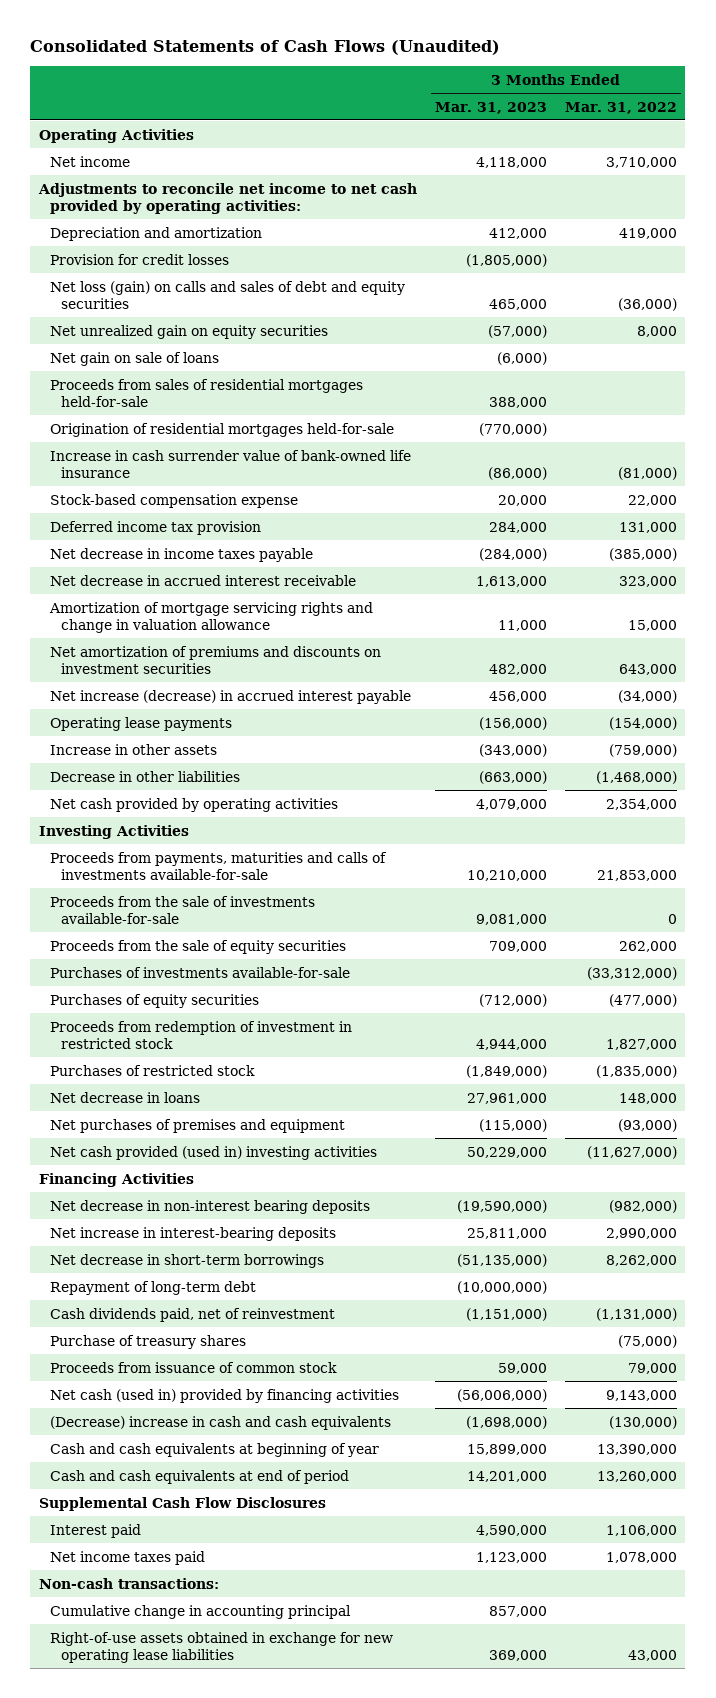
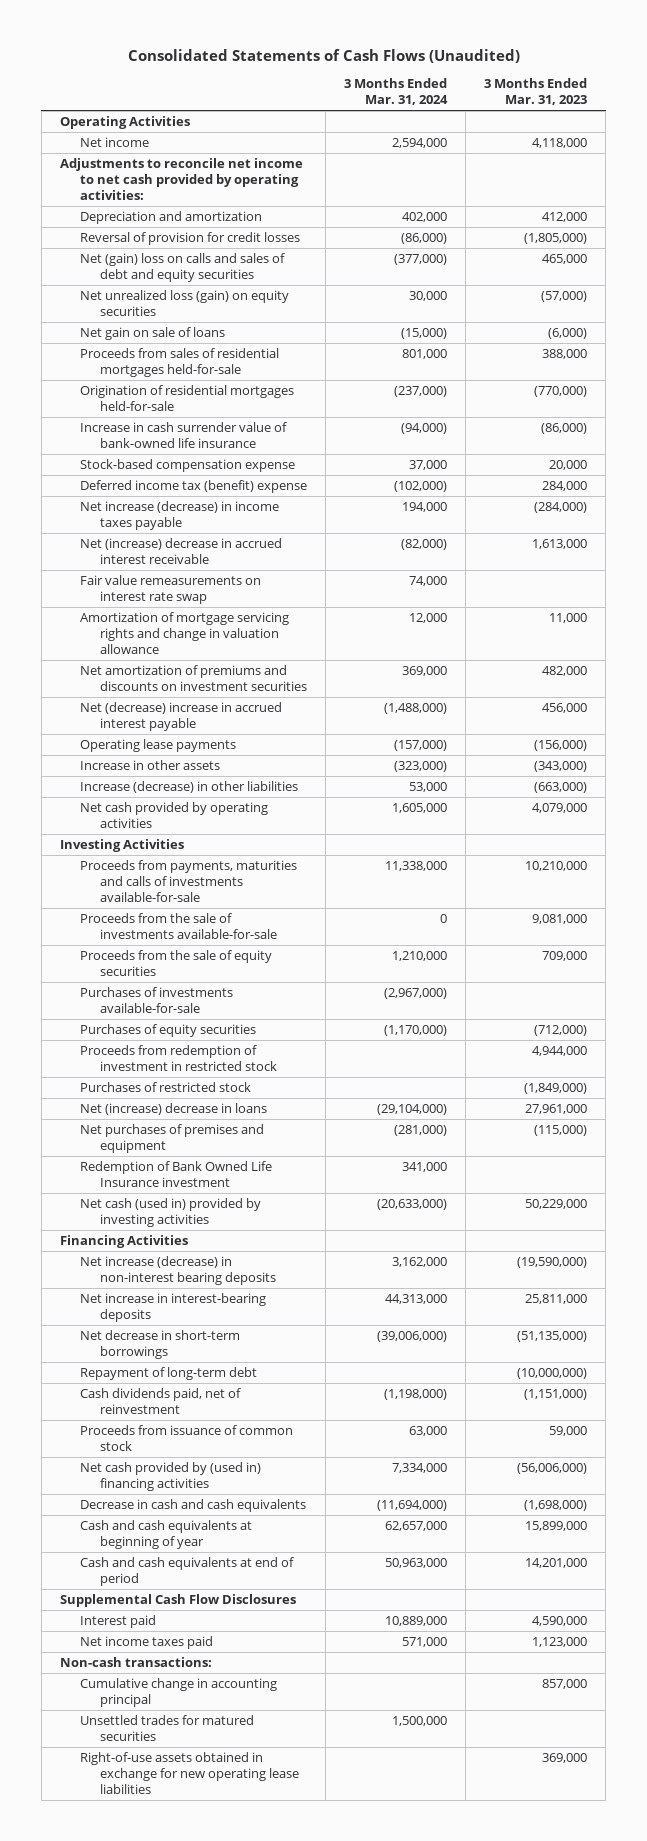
- | 3 Months Ended Mar. 31, 2023 | 3 Months Ended Mar. 31, 2022
+ | 3 Months Ended Mar. 31, 2024 | 3 Months Ended Mar. 31, 2023
- Provision for credit losses | (1,805,000) |
- Net loss (gain) on calls and sales of debt and equity securities | 465,000 | (36,000)
- Net unrealized gain on equity securities | (57,000) | 8,000
+ Reversal of provision for credit losses | (86,000) | (1,805,000)
+ Net (gain) loss on calls and sales of debt and equity securities | (377,000) | 465,000
+ Net unrealized loss (gain) on equity securities | 30,000 | (57,000)
- Deferred income tax provision | 284,000 | 131,000
- Net decrease in income taxes payable | (284,000) | (385,000)
- Net decrease in accrued interest receivable | 1,613,000 | 323,000
+ Deferred income tax (benefit) expense | (102,000) | 284,000
+ Net increase (decrease) in income taxes payable | 194,000 | (284,000)
+ Net (increase) decrease in accrued interest receivable | (82,000) | 1,613,000
+ Fair value remeasurements on interest rate swap | 74,000 |
- Net increase (decrease) in accrued interest payable | 456,000 | (34,000)
+ Net (decrease) increase in accrued interest payable | (1,488,000) | 456,000
- Decrease in other liabilities | (663,000) | (1,468,000)
+ Increase (decrease) in other liabilities | 53,000 | (663,000)
- Net decrease in loans | 27,961,000 | 148,000
+ Net (increase) decrease in loans | (29,104,000) | 27,961,000
- Net cash provided (used in) investing activities | 50,229,000 | (11,627,000)
+ Redemption of Bank Owned Life Insurance investment | 341,000 |
+ Net cash (used in) provided by investing activities | (20,633,000) | 50,229,000
- Net decrease in non-interest bearing deposits | (19,590,000) | (982,000)
+ Net increase (decrease) in non-interest bearing deposits | 3,162,000 | (19,590,000)
- Purchase of treasury shares | | (75,000)
- Net cash (used in) provided by financing activities | (56,006,000) | 9,143,000
- (Decrease) increase in cash and cash equivalents | (1,698,000) | (130,000)
+ Net cash provided by (used in) financing activities | 7,334,000 | (56,006,000)
+ Decrease in cash and cash equivalents | (11,694,000) | (1,698,000)
+ Unsettled trades for matured securities | 1,500,000 |

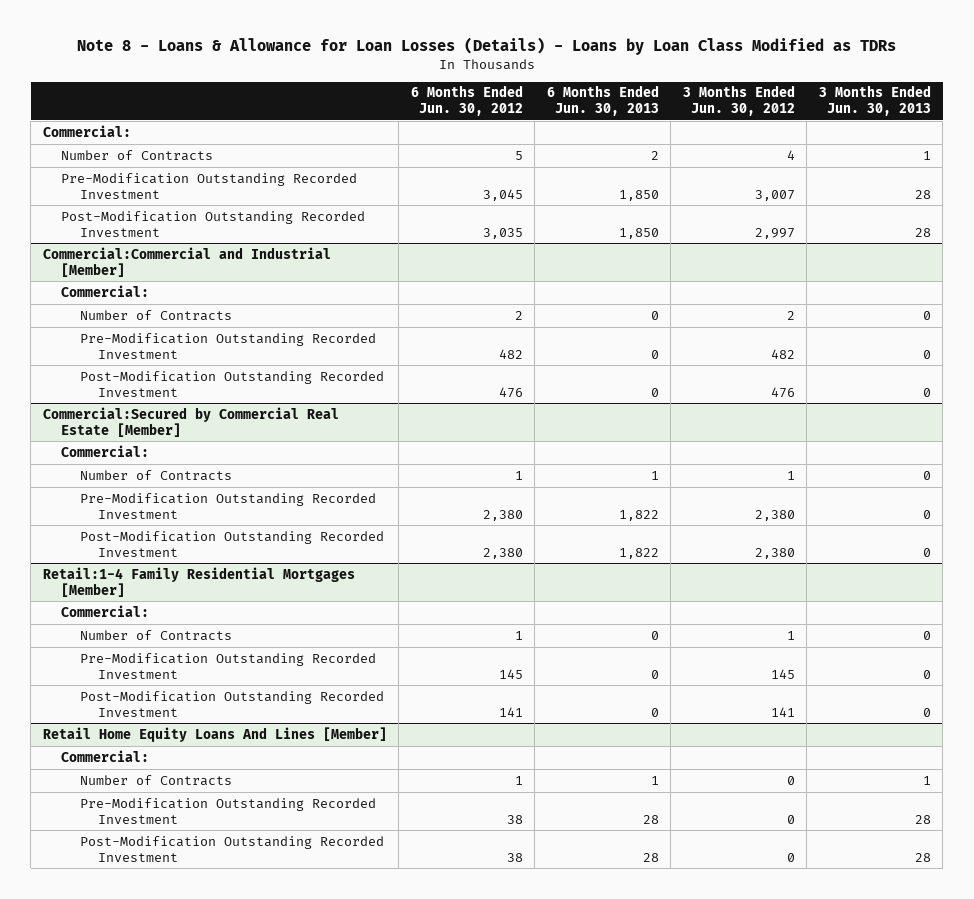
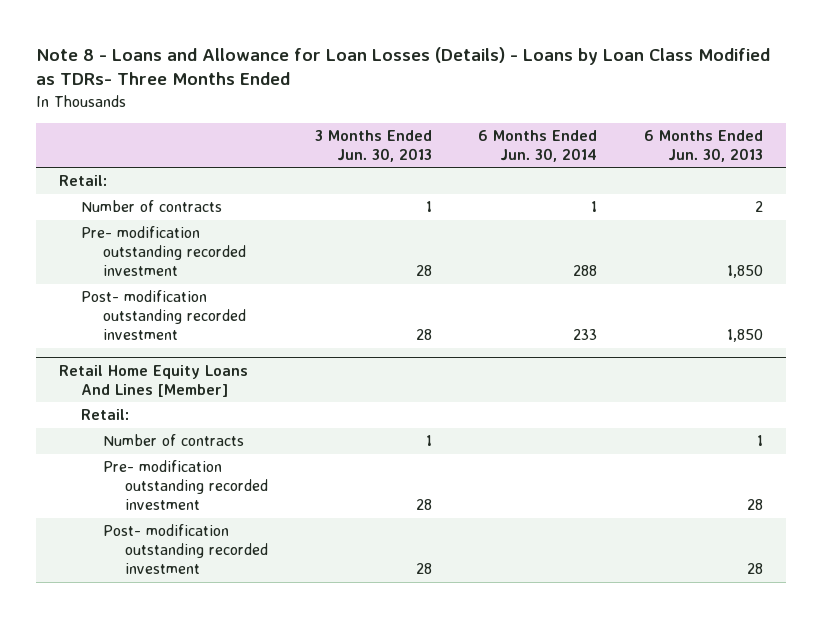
- Note 8 - Loans & Allowance for Loan Losses (Details) - Loans by Loan Class Modified as TDRs
+ Note 8 - Loans and Allowance for Loan Losses (Details) - Loans by Loan Class Modified as TDRs- Three Months Ended
- | 6 Months Ended Jun. 30, 2012 | 6 Months Ended Jun. 30, 2013 | 3 Months Ended Jun. 30, 2012 | 3 Months Ended Jun. 30, 2013
+ | 3 Months Ended Jun. 30, 2013 | 6 Months Ended Jun. 30, 2014 | 6 Months Ended Jun. 30, 2013
- Commercial:
- Number of Contracts | 5 | 2 | 4 | 1
- Pre-Modification Outstanding Recorded Investment | 3,045 | 1,850 | 3,007 | 28
- Post-Modification Outstanding Recorded Investment | 3,035 | 1,850 | 2,997 | 28
- Commercial:Commercial and Industrial [Member]
- Commercial:
- Number of Contracts | 2 | 0 | 2 | 0
- Pre-Modification Outstanding Recorded Investment | 482 | 0 | 482 | 0
- Post-Modification Outstanding Recorded Investment | 476 | 0 | 476 | 0
- Commercial:Secured by Commercial Real Estate [Member]
- Commercial:
- Number of Contracts | 1 | 1 | 1 | 0
- Pre-Modification Outstanding Recorded Investment | 2,380 | 1,822 | 2,380 | 0
- Post-Modification Outstanding Recorded Investment | 2,380 | 1,822 | 2,380 | 0
- Retail:1-4 Family Residential Mortgages [Member]
- Commercial:
- Number of Contracts | 1 | 0 | 1 | 0
- Pre-Modification Outstanding Recorded Investment | 145 | 0 | 145 | 0
- Post-Modification Outstanding Recorded Investment | 141 | 0 | 141 | 0
+ Retail:
+ Number of contracts | 1 | 1 | 2
+ Pre- modification outstanding recorded investment | 28 | 288 | 1,850
+ Post- modification outstanding recorded investment | 28 | 233 | 1,850
@ Retail Home Equity Loans And Lines [Member]
- Commercial:
- Number of Contracts | 1 | 1 | 0 | 1
- Pre-Modification Outstanding Recorded Investment | 38 | 28 | 0 | 28
- Post-Modification Outstanding Recorded Investment | 38 | 28 | 0 | 28
+ Retail:
+ Number of contracts | 1 | | 1
+ Pre- modification outstanding recorded investment | 28 | | 28
+ Post- modification outstanding recorded investment | 28 | | 28

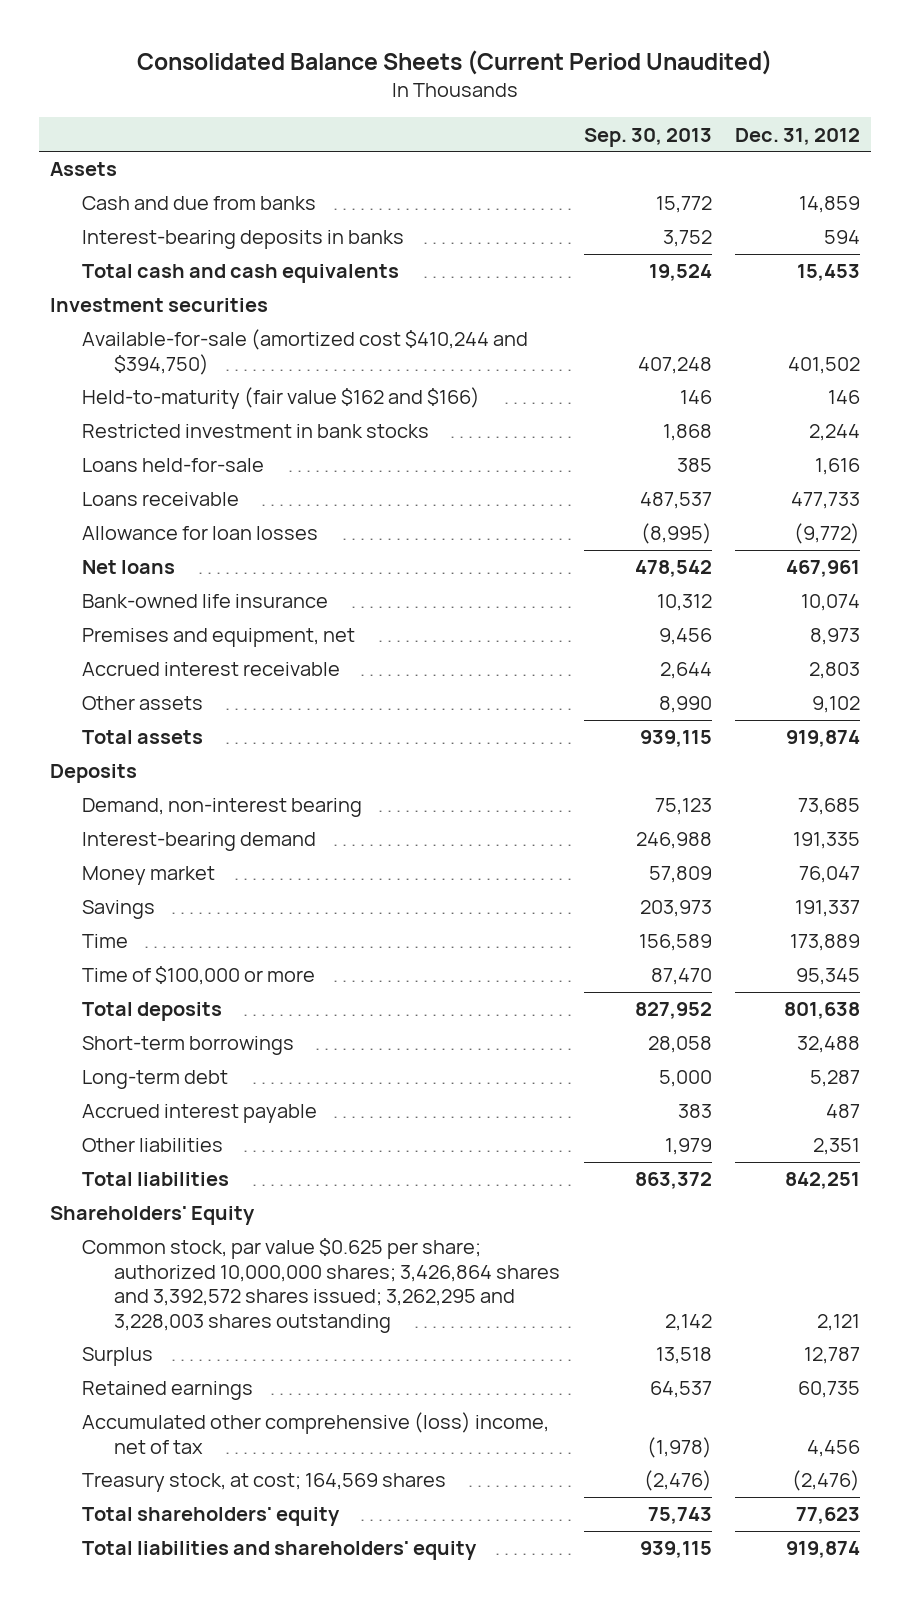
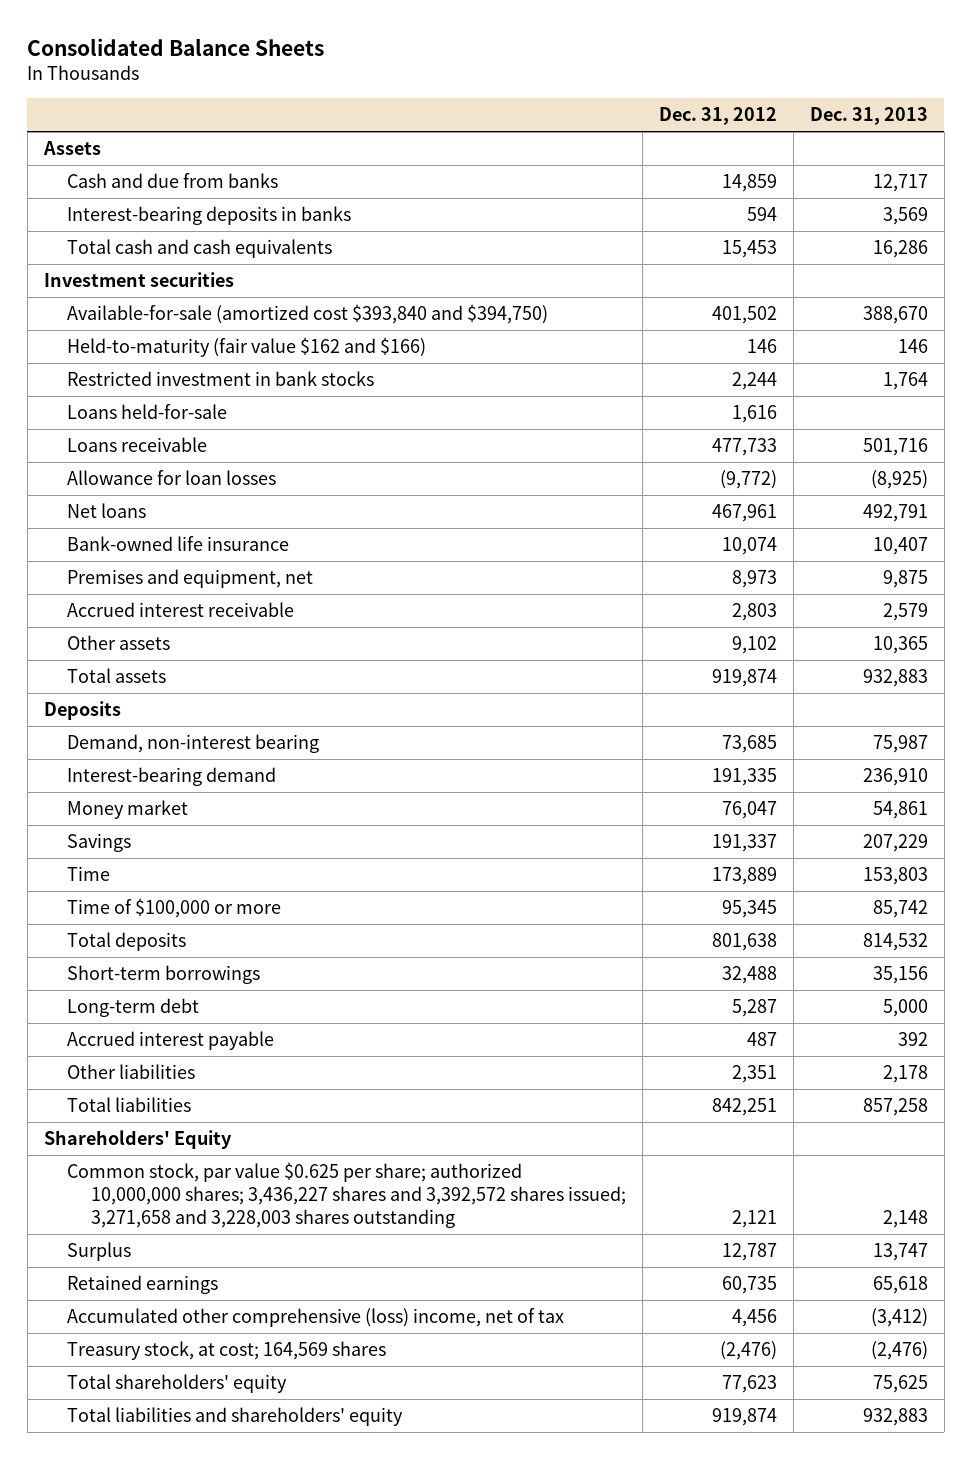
- Consolidated Balance Sheets (Current Period Unaudited)
+ Consolidated Balance Sheets
- | Sep. 30, 2013 | Dec. 31, 2012
+ | Dec. 31, 2012 | Dec. 31, 2013
- Available-for-sale (amortized cost $410,244 and $394,750) | 407,248 | 401,502
+ Available-for-sale (amortized cost $393,840 and $394,750) | 401,502 | 388,670
- Common stock, par value $0.625 per share; authorized 10,000,000 shares; 3,426,864 shares and 3,392,572 shares issued; 3,262,295 and 3,228,003 shares outstanding | 2,142 | 2,121
+ Common stock, par value $0.625 per share; authorized 10,000,000 shares; 3,436,227 shares and 3,392,572 shares issued; 3,271,658 and 3,228,003 shares outstanding | 2,121 | 2,148

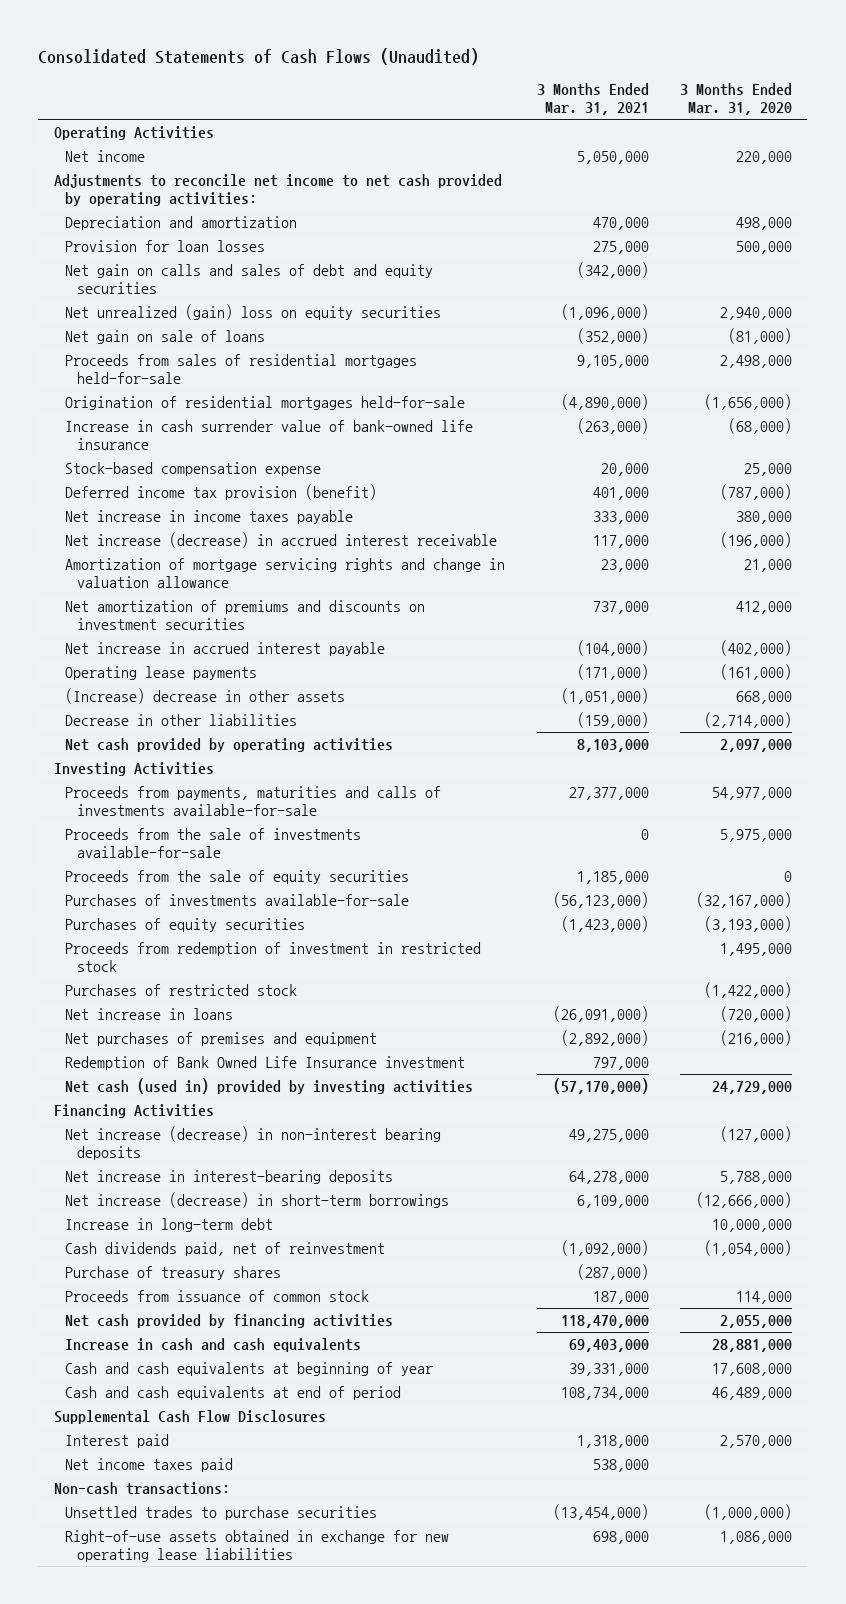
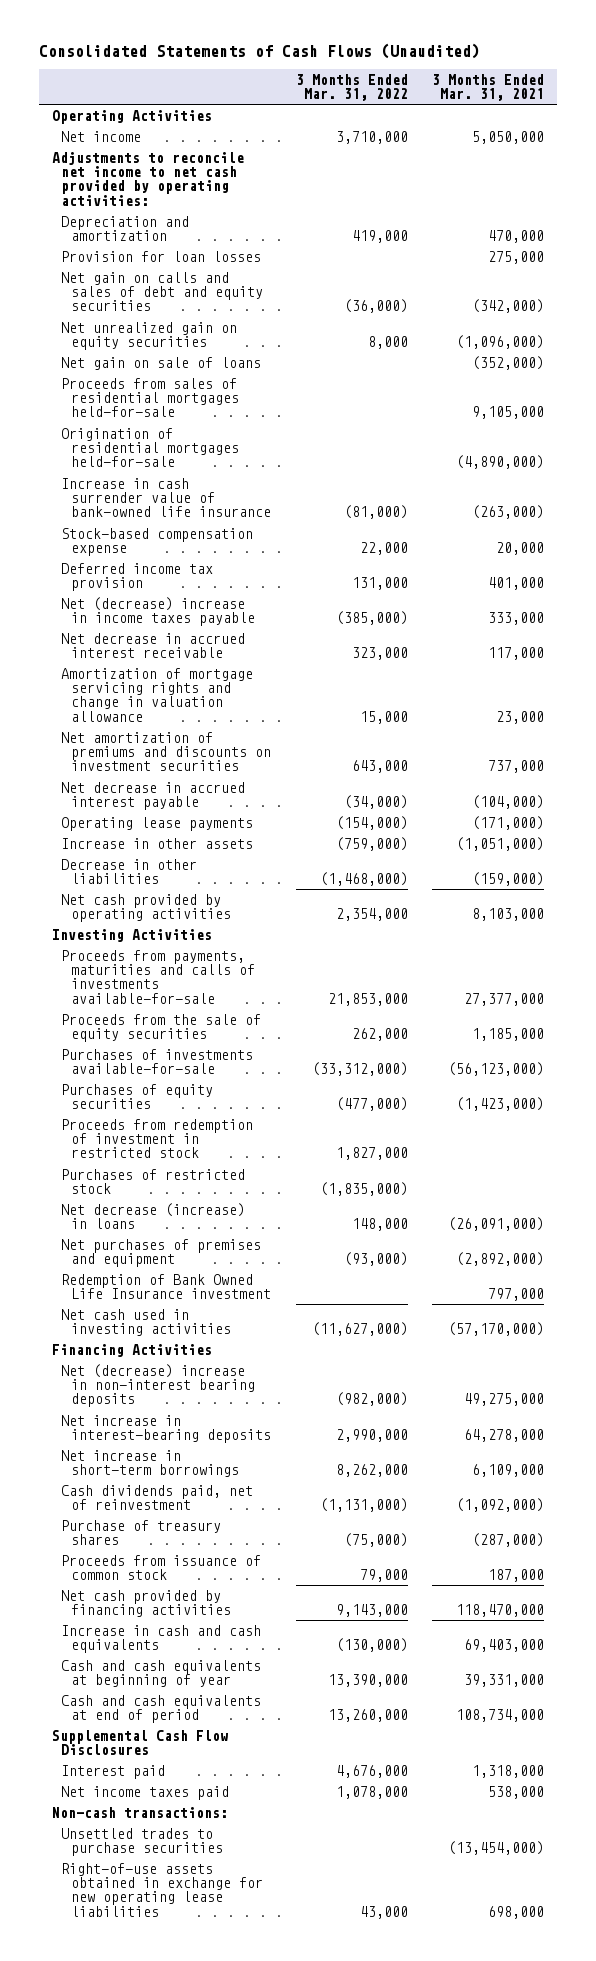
- | 3 Months Ended Mar. 31, 2021 | 3 Months Ended Mar. 31, 2020
+ | 3 Months Ended Mar. 31, 2022 | 3 Months Ended Mar. 31, 2021
- Net unrealized (gain) loss on equity securities | (1,096,000) | 2,940,000
+ Net unrealized gain on equity securities | 8,000 | (1,096,000)
- Deferred income tax provision (benefit) | 401,000 | (787,000)
- Net increase in income taxes payable | 333,000 | 380,000
- Net increase (decrease) in accrued interest receivable | 117,000 | (196,000)
+ Deferred income tax provision | 131,000 | 401,000
+ Net (decrease) increase in income taxes payable | (385,000) | 333,000
+ Net decrease in accrued interest receivable | 323,000 | 117,000
- Net increase in accrued interest payable | (104,000) | (402,000)
+ Net decrease in accrued interest payable | (34,000) | (104,000)
- (Increase) decrease in other assets | (1,051,000) | 668,000
+ Increase in other assets | (759,000) | (1,051,000)
- Proceeds from the sale of investments available-for-sale | 0 | 5,975,000
- Net increase in loans | (26,091,000) | (720,000)
+ Net decrease (increase) in loans | 148,000 | (26,091,000)
- Net cash (used in) provided by investing activities | (57,170,000) | 24,729,000
+ Net cash used in investing activities | (11,627,000) | (57,170,000)
- Net increase (decrease) in non-interest bearing deposits | 49,275,000 | (127,000)
+ Net (decrease) increase in non-interest bearing deposits | (982,000) | 49,275,000
- Net increase (decrease) in short-term borrowings | 6,109,000 | (12,666,000)
- Increase in long-term debt | | 10,000,000
+ Net increase in short-term borrowings | 8,262,000 | 6,109,000

